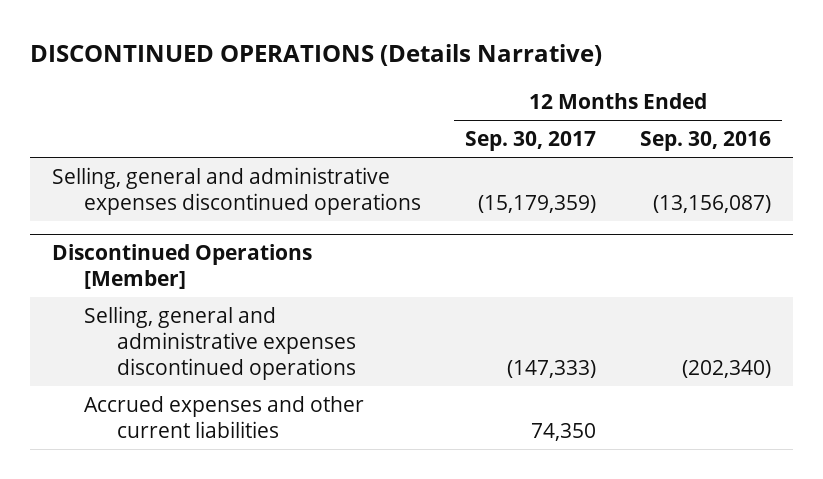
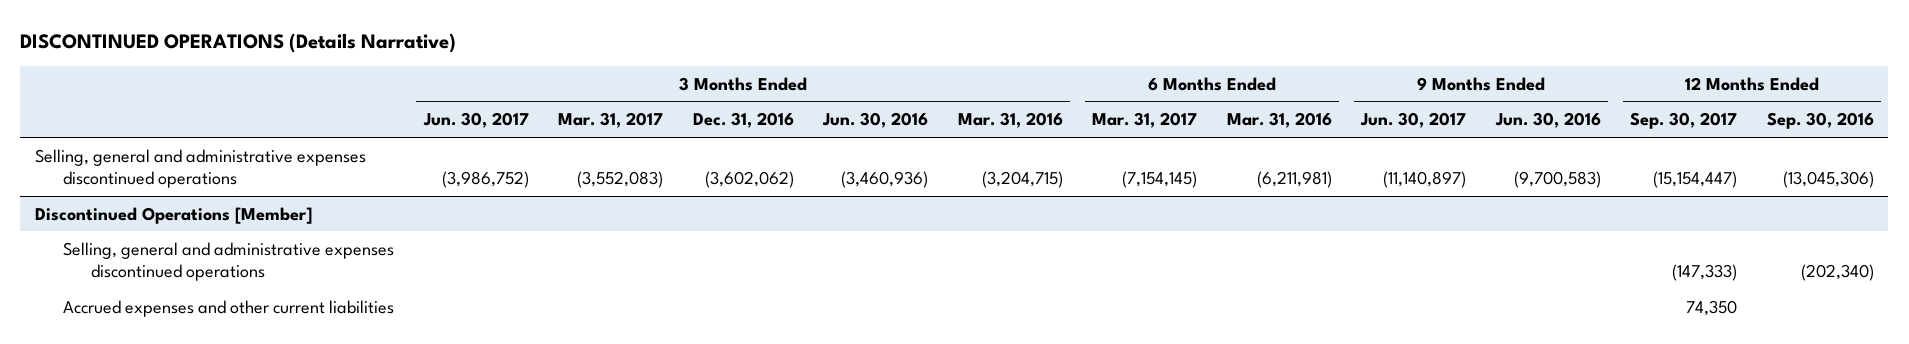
- | 12 Months Ended Sep. 30, 2017 | 12 Months Ended Sep. 30, 2016
+ | 3 Months Ended Jun. 30, 2017 | 3 Months Ended Mar. 31, 2017 | 3 Months Ended Dec. 31, 2016 | 3 Months Ended Jun. 30, 2016 | 3 Months Ended Mar. 31, 2016 | 6 Months Ended Mar. 31, 2017 | 6 Months Ended Mar. 31, 2016 | 9 Months Ended Jun. 30, 2017 | 9 Months Ended Jun. 30, 2016 | 12 Months Ended Sep. 30, 2017 | 12 Months Ended Sep. 30, 2016
- Selling, general and administrative expenses discontinued operations | (15,179,359) | (13,156,087)
+ Selling, general and administrative expenses discontinued operations | (3,986,752) | (3,552,083) | (3,602,062) | (3,460,936) | (3,204,715) | (7,154,145) | (6,211,981) | (11,140,897) | (9,700,583) | (15,154,447) | (13,045,306)

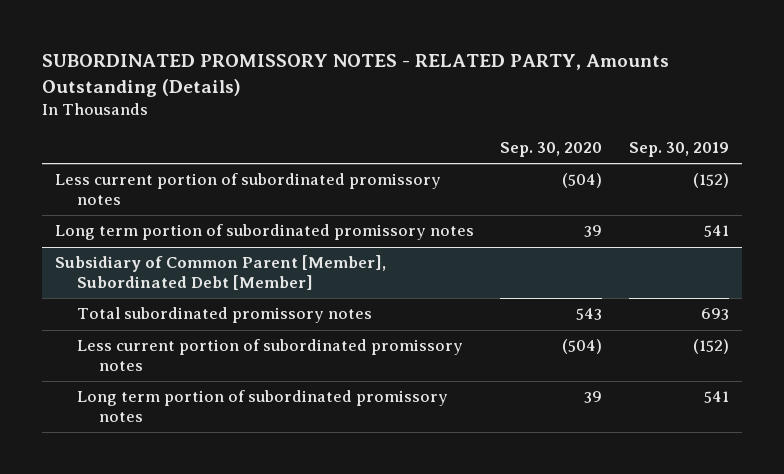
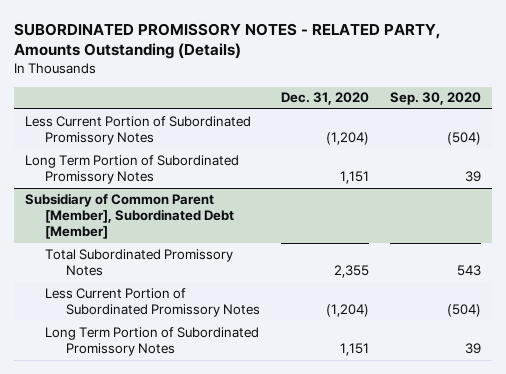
- | Sep. 30, 2020 | Sep. 30, 2019
+ | Dec. 31, 2020 | Sep. 30, 2020
- Less current portion of subordinated promissory notes | (504) | (152)
- Long term portion of subordinated promissory notes | 39 | 541
+ Less Current Portion of Subordinated Promissory Notes | (1,204) | (504)
+ Long Term Portion of Subordinated Promissory Notes | 1,151 | 39
@ Subsidiary of Common Parent [Member], Subordinated Debt [Member]
- Total subordinated promissory notes | 543 | 693
- Less current portion of subordinated promissory notes | (504) | (152)
- Long term portion of subordinated promissory notes | 39 | 541
+ Total Subordinated Promissory Notes | 2,355 | 543
+ Less Current Portion of Subordinated Promissory Notes | (1,204) | (504)
+ Long Term Portion of Subordinated Promissory Notes | 1,151 | 39

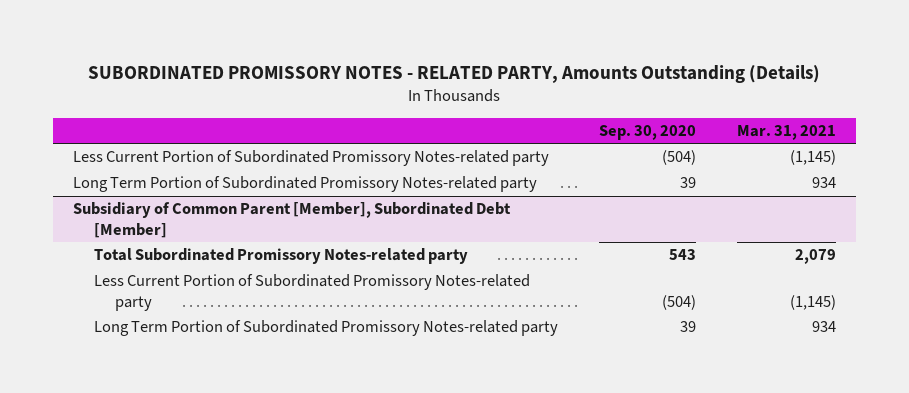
- | Dec. 31, 2020 | Sep. 30, 2020
+ | Sep. 30, 2020 | Mar. 31, 2021
- Less Current Portion of Subordinated Promissory Notes | (1,204) | (504)
- Long Term Portion of Subordinated Promissory Notes | 1,151 | 39
+ Less Current Portion of Subordinated Promissory Notes-related party | (504) | (1,145)
+ Long Term Portion of Subordinated Promissory Notes-related party | 39 | 934
@ Subsidiary of Common Parent [Member], Subordinated Debt [Member]
- Total Subordinated Promissory Notes | 2,355 | 543
- Less Current Portion of Subordinated Promissory Notes | (1,204) | (504)
- Long Term Portion of Subordinated Promissory Notes | 1,151 | 39
+ Total Subordinated Promissory Notes-related party | 543 | 2,079
+ Less Current Portion of Subordinated Promissory Notes-related party | (504) | (1,145)
+ Long Term Portion of Subordinated Promissory Notes-related party | 39 | 934

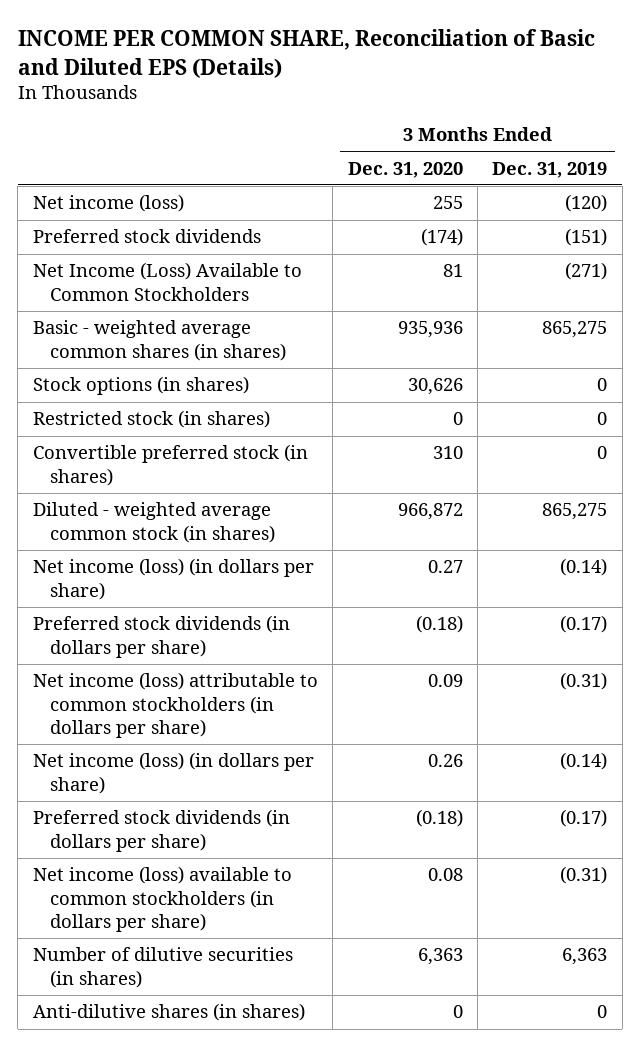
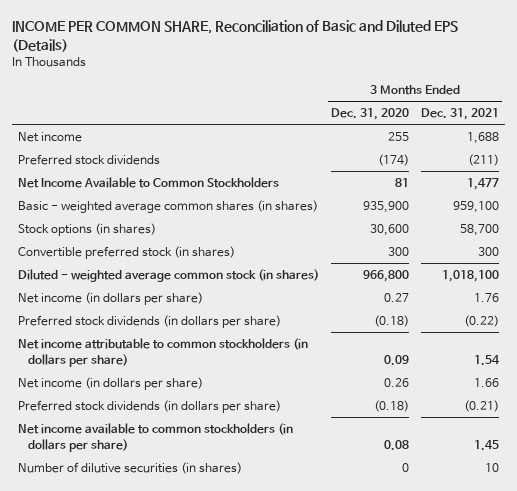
- | 3 Months Ended Dec. 31, 2020 | 3 Months Ended Dec. 31, 2019
+ | 3 Months Ended Dec. 31, 2020 | 3 Months Ended Dec. 31, 2021
- Net income (loss) | 255 | (120)
+ Net income | 255 | 1,688
- Net Income (Loss) Available to Common Stockholders | 81 | (271)
- Basic - weighted average common shares (in shares) | 935,936 | 865,275
- Stock options (in shares) | 30,626 | 0
- Restricted stock (in shares) | 0 | 0
- Convertible preferred stock (in shares) | 310 | 0
- Diluted - weighted average common stock (in shares) | 966,872 | 865,275
- Net income (loss) (in dollars per share) | 0.27 | (0.14)
+ Net Income Available to Common Stockholders | 81 | 1,477
+ Basic - weighted average common shares (in shares) | 935,900 | 959,100
+ Stock options (in shares) | 30,600 | 58,700
+ Convertible preferred stock (in shares) | 300 | 300
+ Diluted - weighted average common stock (in shares) | 966,800 | 1,018,100
+ Net income (in dollars per share) | 0.27 | 1.76
- Net income (loss) attributable to common stockholders (in dollars per share) | 0.09 | (0.31)
- Net income (loss) (in dollars per share) | 0.26 | (0.14)
+ Net income attributable to common stockholders (in dollars per share) | 0.09 | 1.54
+ Net income (in dollars per share) | 0.26 | 1.66
- Net income (loss) available to common stockholders (in dollars per share) | 0.08 | (0.31)
- Number of dilutive securities (in shares) | 6,363 | 6,363
- Anti-dilutive shares (in shares) | 0 | 0
+ Net income available to common stockholders (in dollars per share) | 0.08 | 1.45
+ Number of dilutive securities (in shares) | 0 | 10

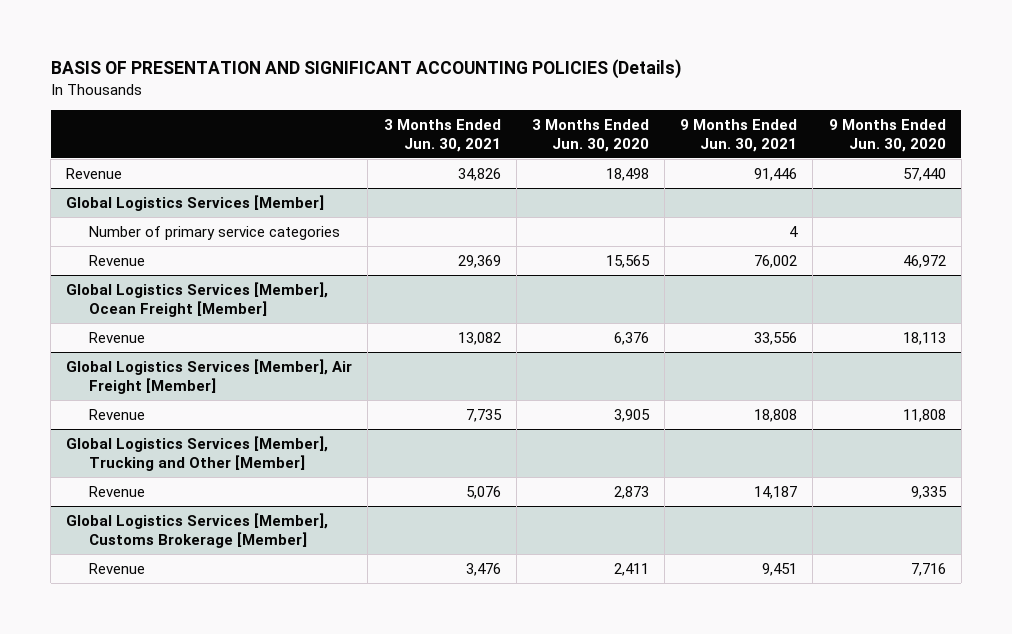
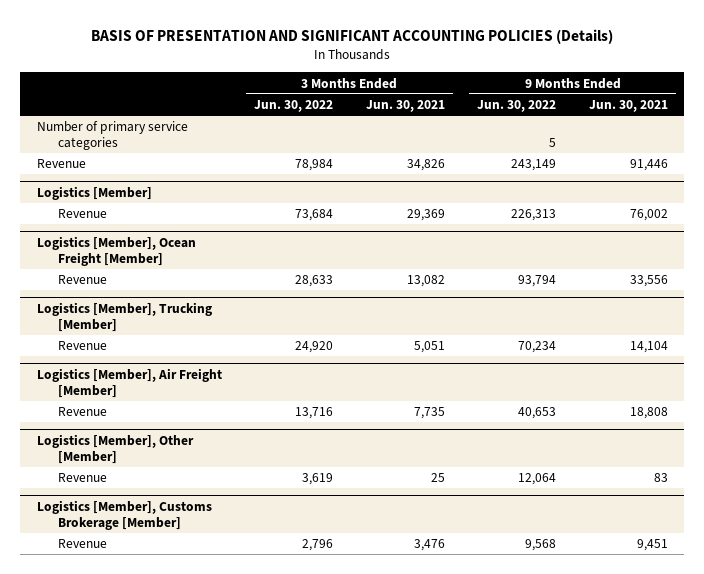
- | 3 Months Ended Jun. 30, 2021 | 3 Months Ended Jun. 30, 2020 | 9 Months Ended Jun. 30, 2021 | 9 Months Ended Jun. 30, 2020
+ | 3 Months Ended Jun. 30, 2022 | 3 Months Ended Jun. 30, 2021 | 9 Months Ended Jun. 30, 2022 | 9 Months Ended Jun. 30, 2021
+ Number of primary service categories | | | 5 |
- Global Logistics Services [Member]
- Number of primary service categories | | | 4 |
+ Logistics [Member]
- Global Logistics Services [Member], Ocean Freight [Member]
+ Logistics [Member], Ocean Freight [Member]
- Global Logistics Services [Member], Air Freight [Member]
+ Logistics [Member], Trucking [Member]
+ Revenue | 24,920 | 5,051 | 70,234 | 14,104
+ Logistics [Member], Air Freight [Member]
- Global Logistics Services [Member], Trucking and Other [Member]
- Revenue | 5,076 | 2,873 | 14,187 | 9,335
- Global Logistics Services [Member], Customs Brokerage [Member]
+ Logistics [Member], Other [Member]
+ Revenue | 3,619 | 25 | 12,064 | 83
+ Logistics [Member], Customs Brokerage [Member]

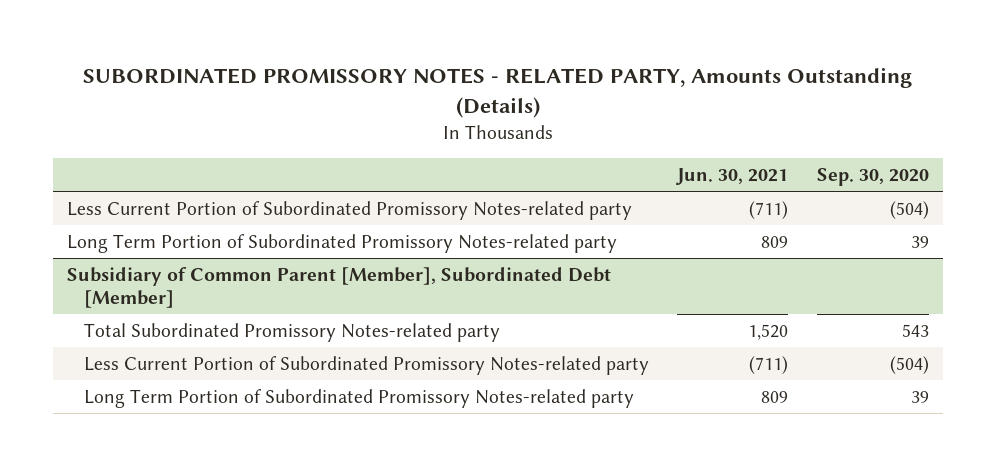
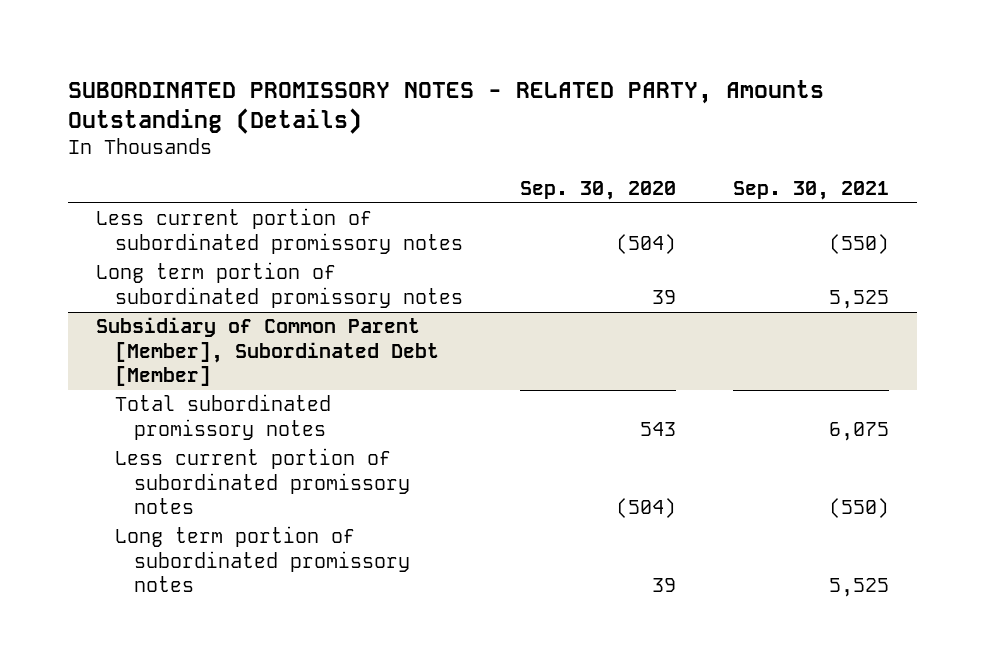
- | Jun. 30, 2021 | Sep. 30, 2020
+ | Sep. 30, 2020 | Sep. 30, 2021
- Less Current Portion of Subordinated Promissory Notes-related party | (711) | (504)
- Long Term Portion of Subordinated Promissory Notes-related party | 809 | 39
+ Less current portion of subordinated promissory notes | (504) | (550)
+ Long term portion of subordinated promissory notes | 39 | 5,525
@ Subsidiary of Common Parent [Member], Subordinated Debt [Member]
- Total Subordinated Promissory Notes-related party | 1,520 | 543
- Less Current Portion of Subordinated Promissory Notes-related party | (711) | (504)
- Long Term Portion of Subordinated Promissory Notes-related party | 809 | 39
+ Total subordinated promissory notes | 543 | 6,075
+ Less current portion of subordinated promissory notes | (504) | (550)
+ Long term portion of subordinated promissory notes | 39 | 5,525

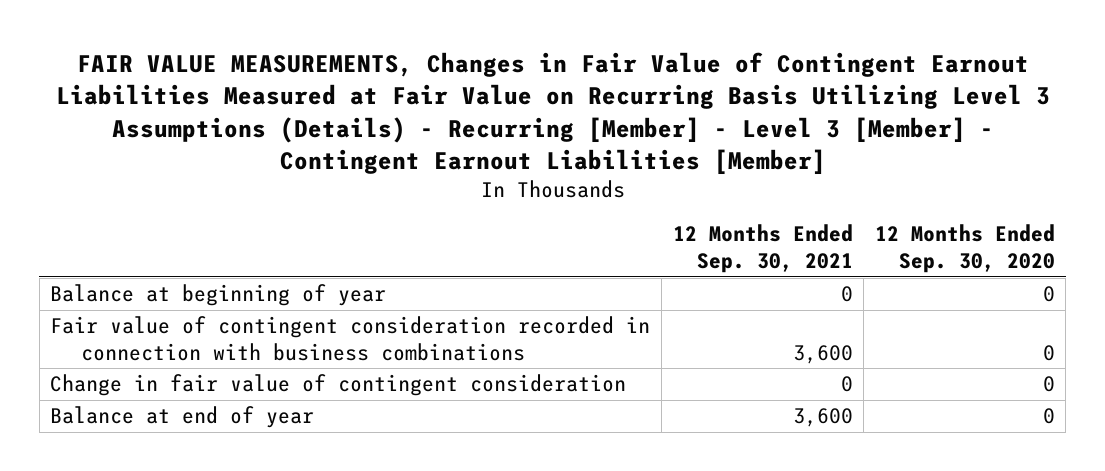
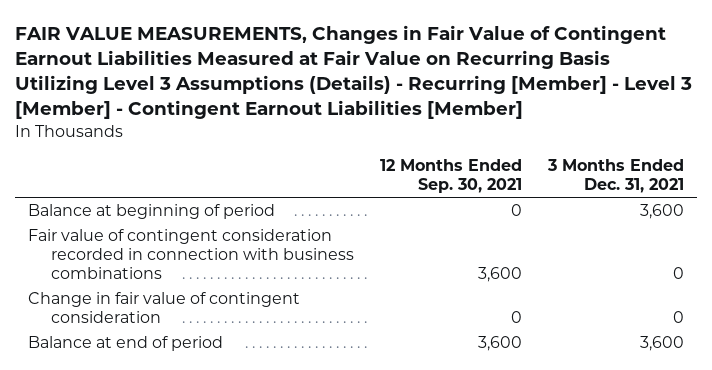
- | 12 Months Ended Sep. 30, 2021 | 12 Months Ended Sep. 30, 2020
+ | 12 Months Ended Sep. 30, 2021 | 3 Months Ended Dec. 31, 2021
- Balance at beginning of year | 0 | 0
+ Balance at beginning of period | 0 | 3,600
- Balance at end of year | 3,600 | 0
+ Balance at end of period | 3,600 | 3,600

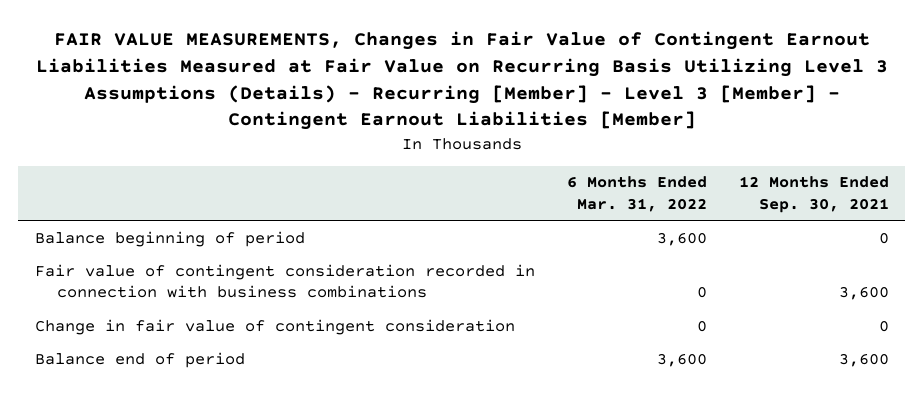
- | 12 Months Ended Sep. 30, 2021 | 3 Months Ended Dec. 31, 2021
+ | 6 Months Ended Mar. 31, 2022 | 12 Months Ended Sep. 30, 2021
- Balance at beginning of period | 0 | 3,600
+ Balance beginning of period | 3,600 | 0
- Balance at end of period | 3,600 | 3,600
+ Balance end of period | 3,600 | 3,600

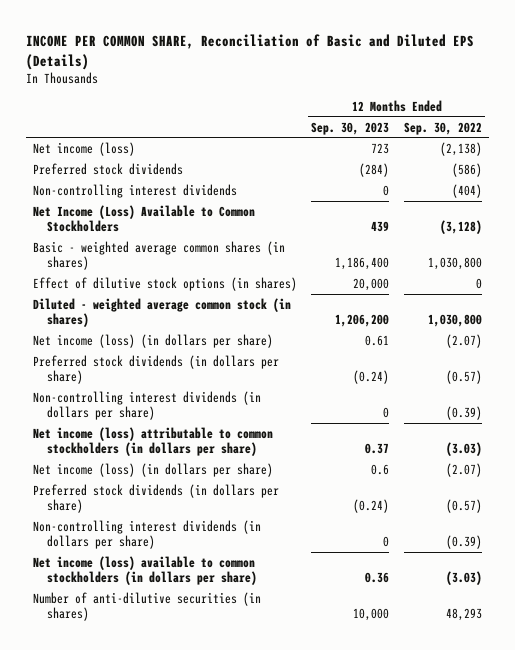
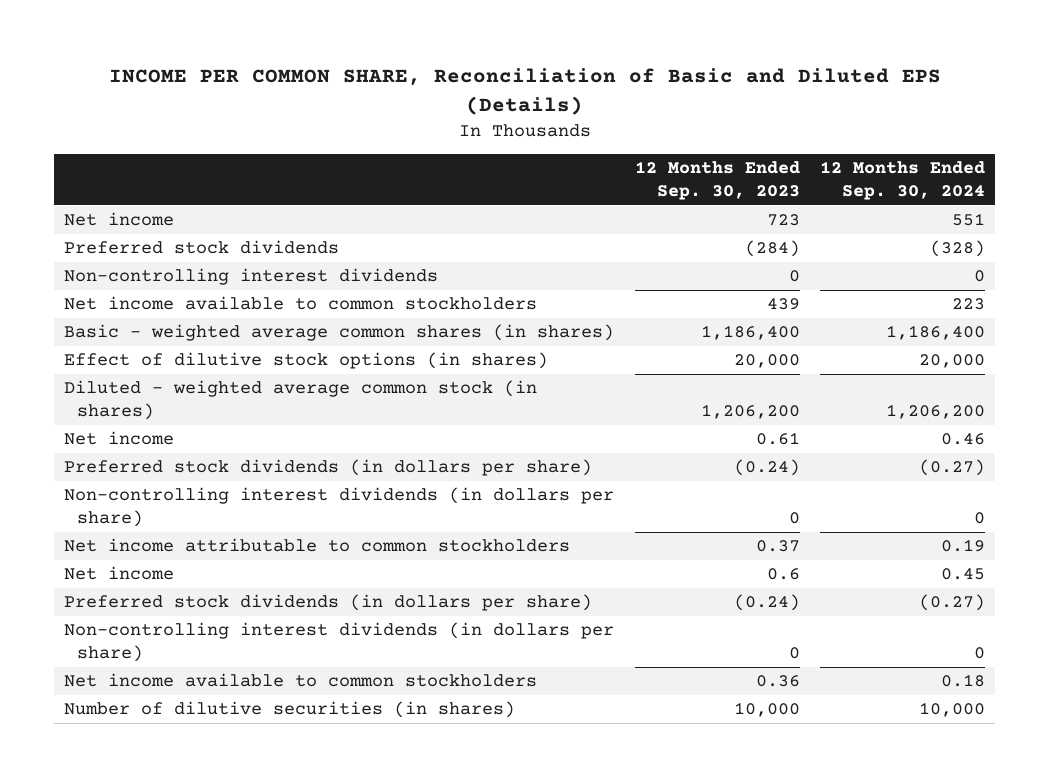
- | 12 Months Ended Sep. 30, 2023 | 12 Months Ended Sep. 30, 2022
+ | 12 Months Ended Sep. 30, 2023 | 12 Months Ended Sep. 30, 2024
- Net income (loss) | 723 | (2,138)
+ Net income | 723 | 551
- Net Income (Loss) Available to Common Stockholders | 439 | (3,128)
+ Net income available to common stockholders | 439 | 223
- Net income (loss) (in dollars per share) | 0.61 | (2.07)
+ Net income | 0.61 | 0.46
- Net income (loss) attributable to common stockholders (in dollars per share) | 0.37 | (3.03)
- Net income (loss) (in dollars per share) | 0.6 | (2.07)
+ Net income attributable to common stockholders | 0.37 | 0.19
+ Net income | 0.6 | 0.45
- Net income (loss) available to common stockholders (in dollars per share) | 0.36 | (3.03)
- Number of anti-dilutive securities (in shares) | 10,000 | 48,293
+ Net income available to common stockholders | 0.36 | 0.18
+ Number of dilutive securities (in shares) | 10,000 | 10,000

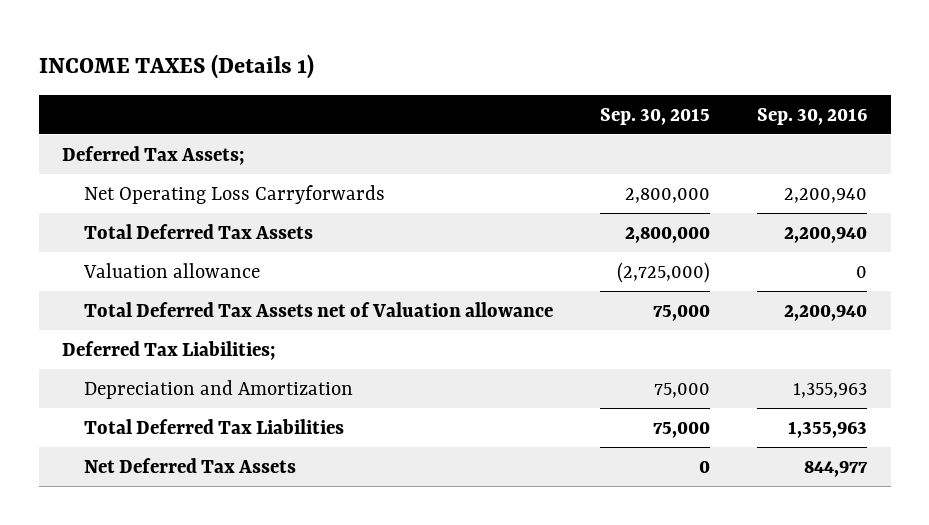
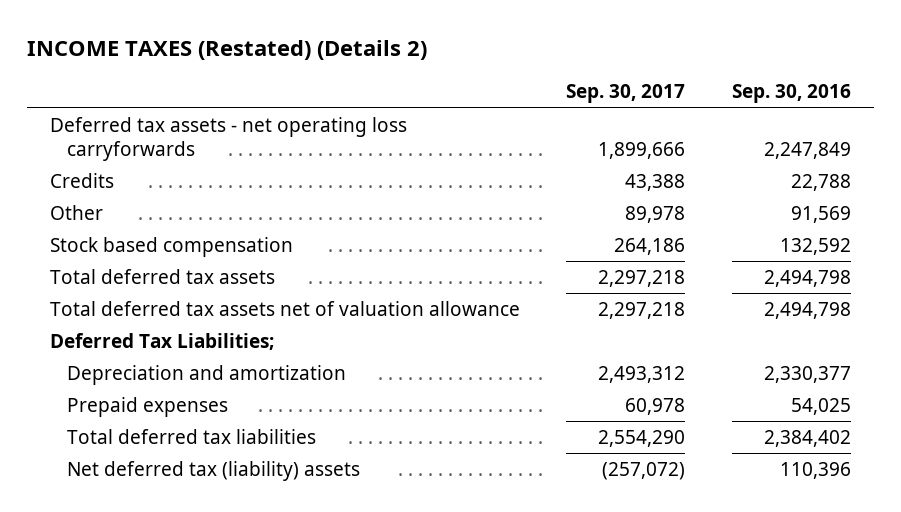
- INCOME TAXES (Details 1)
+ INCOME TAXES (Restated) (Details 2)
- | Sep. 30, 2015 | Sep. 30, 2016
+ | Sep. 30, 2017 | Sep. 30, 2016
- Deferred Tax Assets;
- Net Operating Loss Carryforwards | 2,800,000 | 2,200,940
- Total Deferred Tax Assets | 2,800,000 | 2,200,940
- Valuation allowance | (2,725,000) | 0
- Total Deferred Tax Assets net of Valuation allowance | 75,000 | 2,200,940
+ Deferred tax assets - net operating loss carryforwards | 1,899,666 | 2,247,849
+ Credits | 43,388 | 22,788
+ Other | 89,978 | 91,569
+ Stock based compensation | 264,186 | 132,592
+ Total deferred tax assets | 2,297,218 | 2,494,798
+ Total deferred tax assets net of valuation allowance | 2,297,218 | 2,494,798
- Depreciation and Amortization | 75,000 | 1,355,963
- Total Deferred Tax Liabilities | 75,000 | 1,355,963
- Net Deferred Tax Assets | 0 | 844,977
+ Depreciation and amortization | 2,493,312 | 2,330,377
+ Prepaid expenses | 60,978 | 54,025
+ Total deferred tax liabilities | 2,554,290 | 2,384,402
+ Net deferred tax (liability) assets | (257,072) | 110,396

